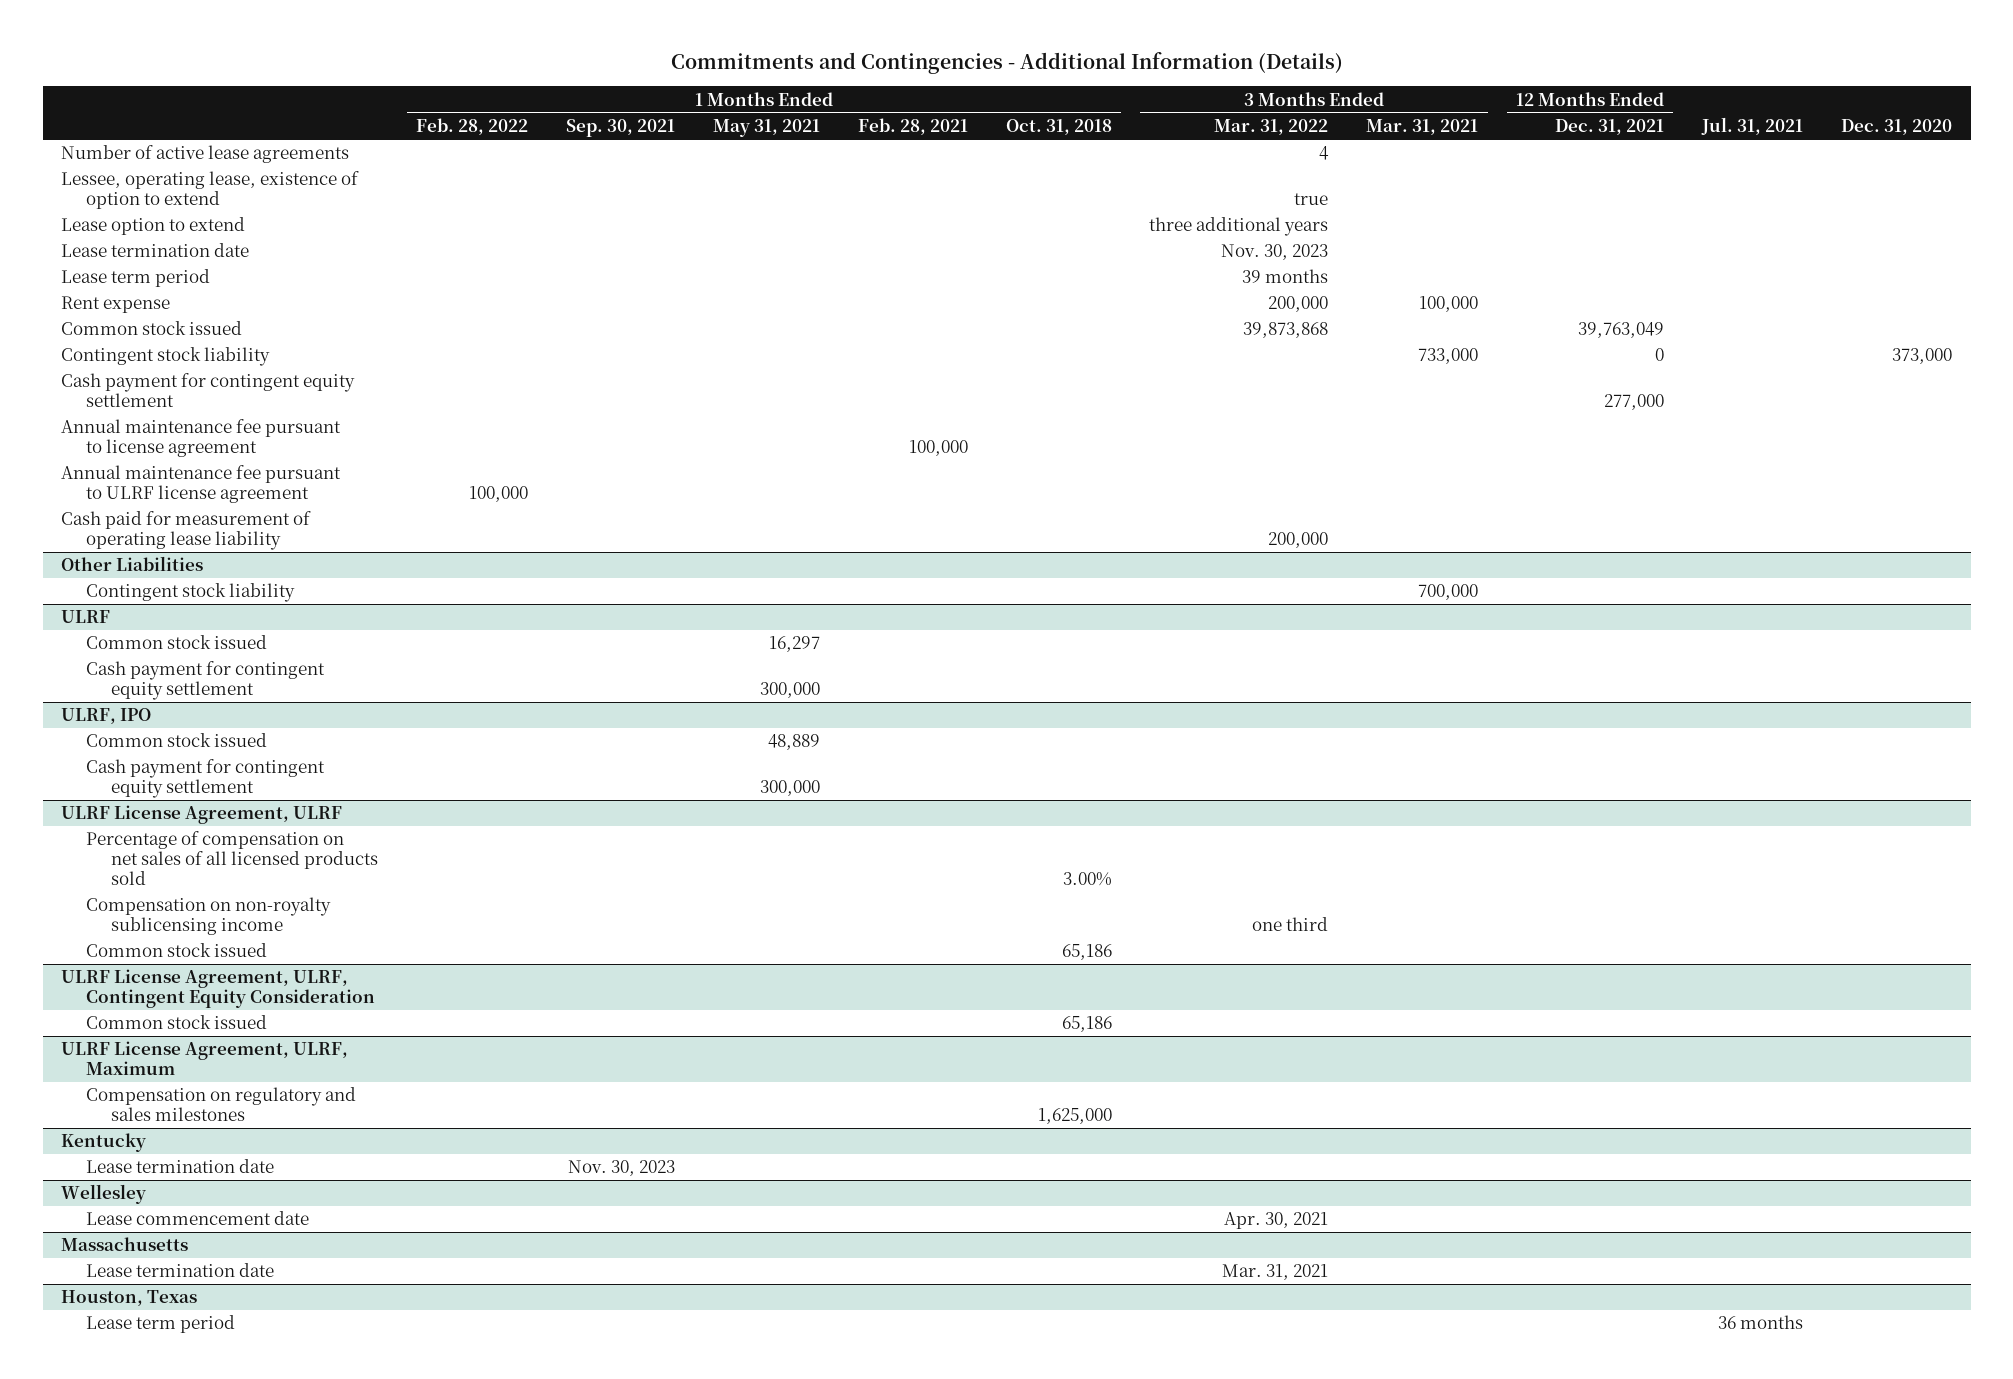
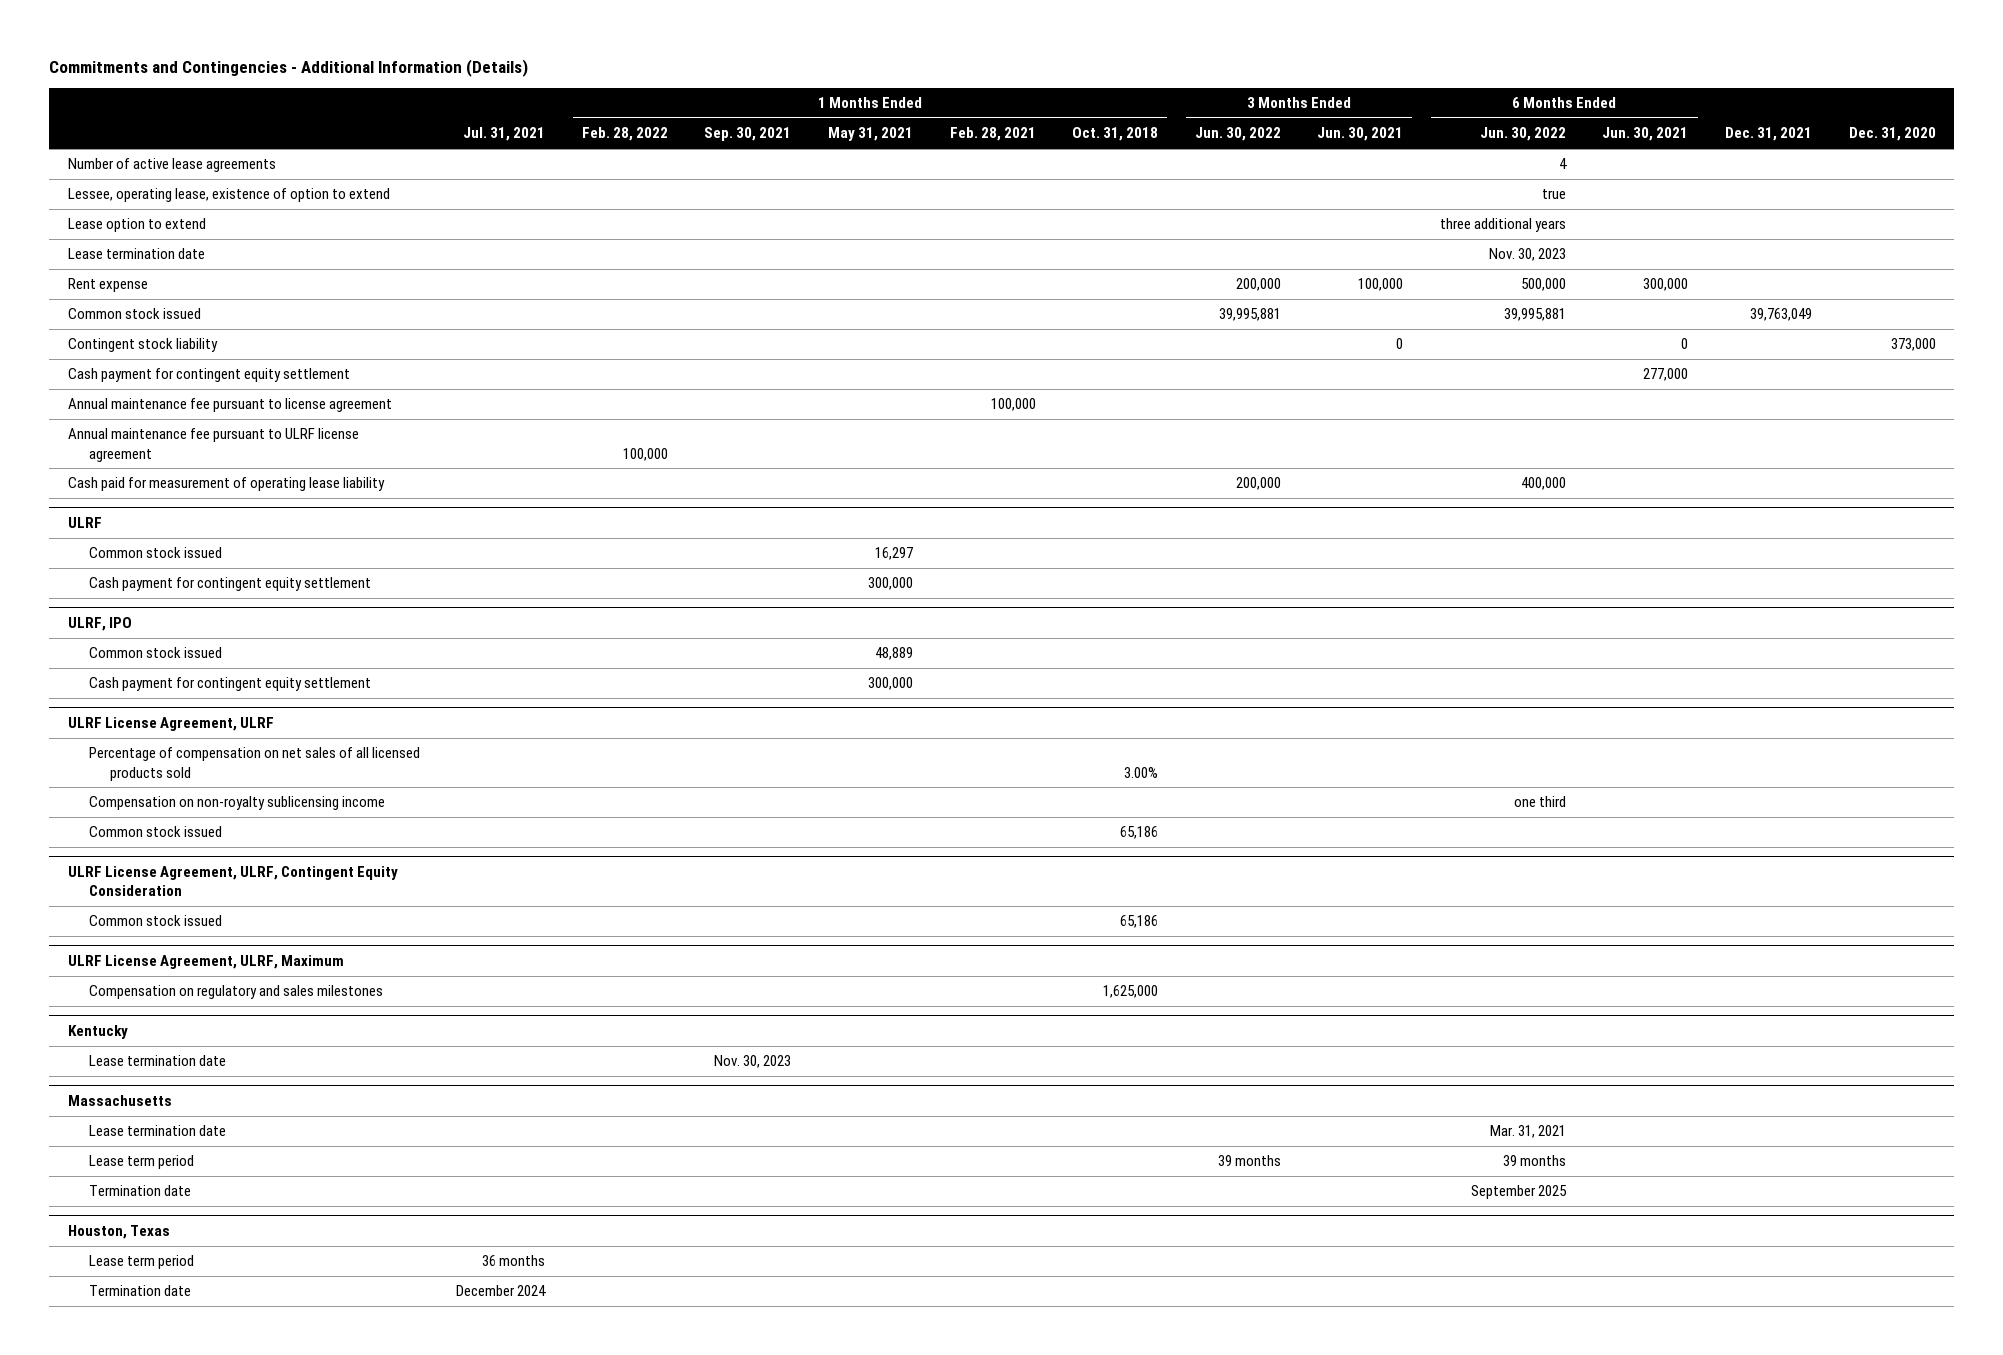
- | 1 Months Ended Feb. 28, 2022 | 1 Months Ended Sep. 30, 2021 | 1 Months Ended May 31, 2021 | 1 Months Ended Feb. 28, 2021 | 1 Months Ended Oct. 31, 2018 | 3 Months Ended Mar. 31, 2022 | 3 Months Ended Mar. 31, 2021 | 12 Months Ended Dec. 31, 2021 | Jul. 31, 2021 | Dec. 31, 2020
+ | Jul. 31, 2021 | 1 Months Ended Feb. 28, 2022 | 1 Months Ended Sep. 30, 2021 | 1 Months Ended May 31, 2021 | 1 Months Ended Feb. 28, 2021 | 1 Months Ended Oct. 31, 2018 | 3 Months Ended Jun. 30, 2022 | 3 Months Ended Jun. 30, 2021 | 6 Months Ended Jun. 30, 2022 | 6 Months Ended Jun. 30, 2021 | Dec. 31, 2021 | Dec. 31, 2020
- Lease term period | | | | | | 39 months | | | |
- Other Liabilities
- Contingent stock liability | | | | | | | 700,000 | | |
- Wellesley
- Lease commencement date | | | | | | Apr. 30, 2021 | | | |
@ Massachusetts
+ Lease term period | | | | | | | 39 months | | 39 months | | |
+ Termination date | | | | | | | | | September 2025 | | |
@ Houston, Texas
+ Termination date | December 2024 | | | | | | | | | | |

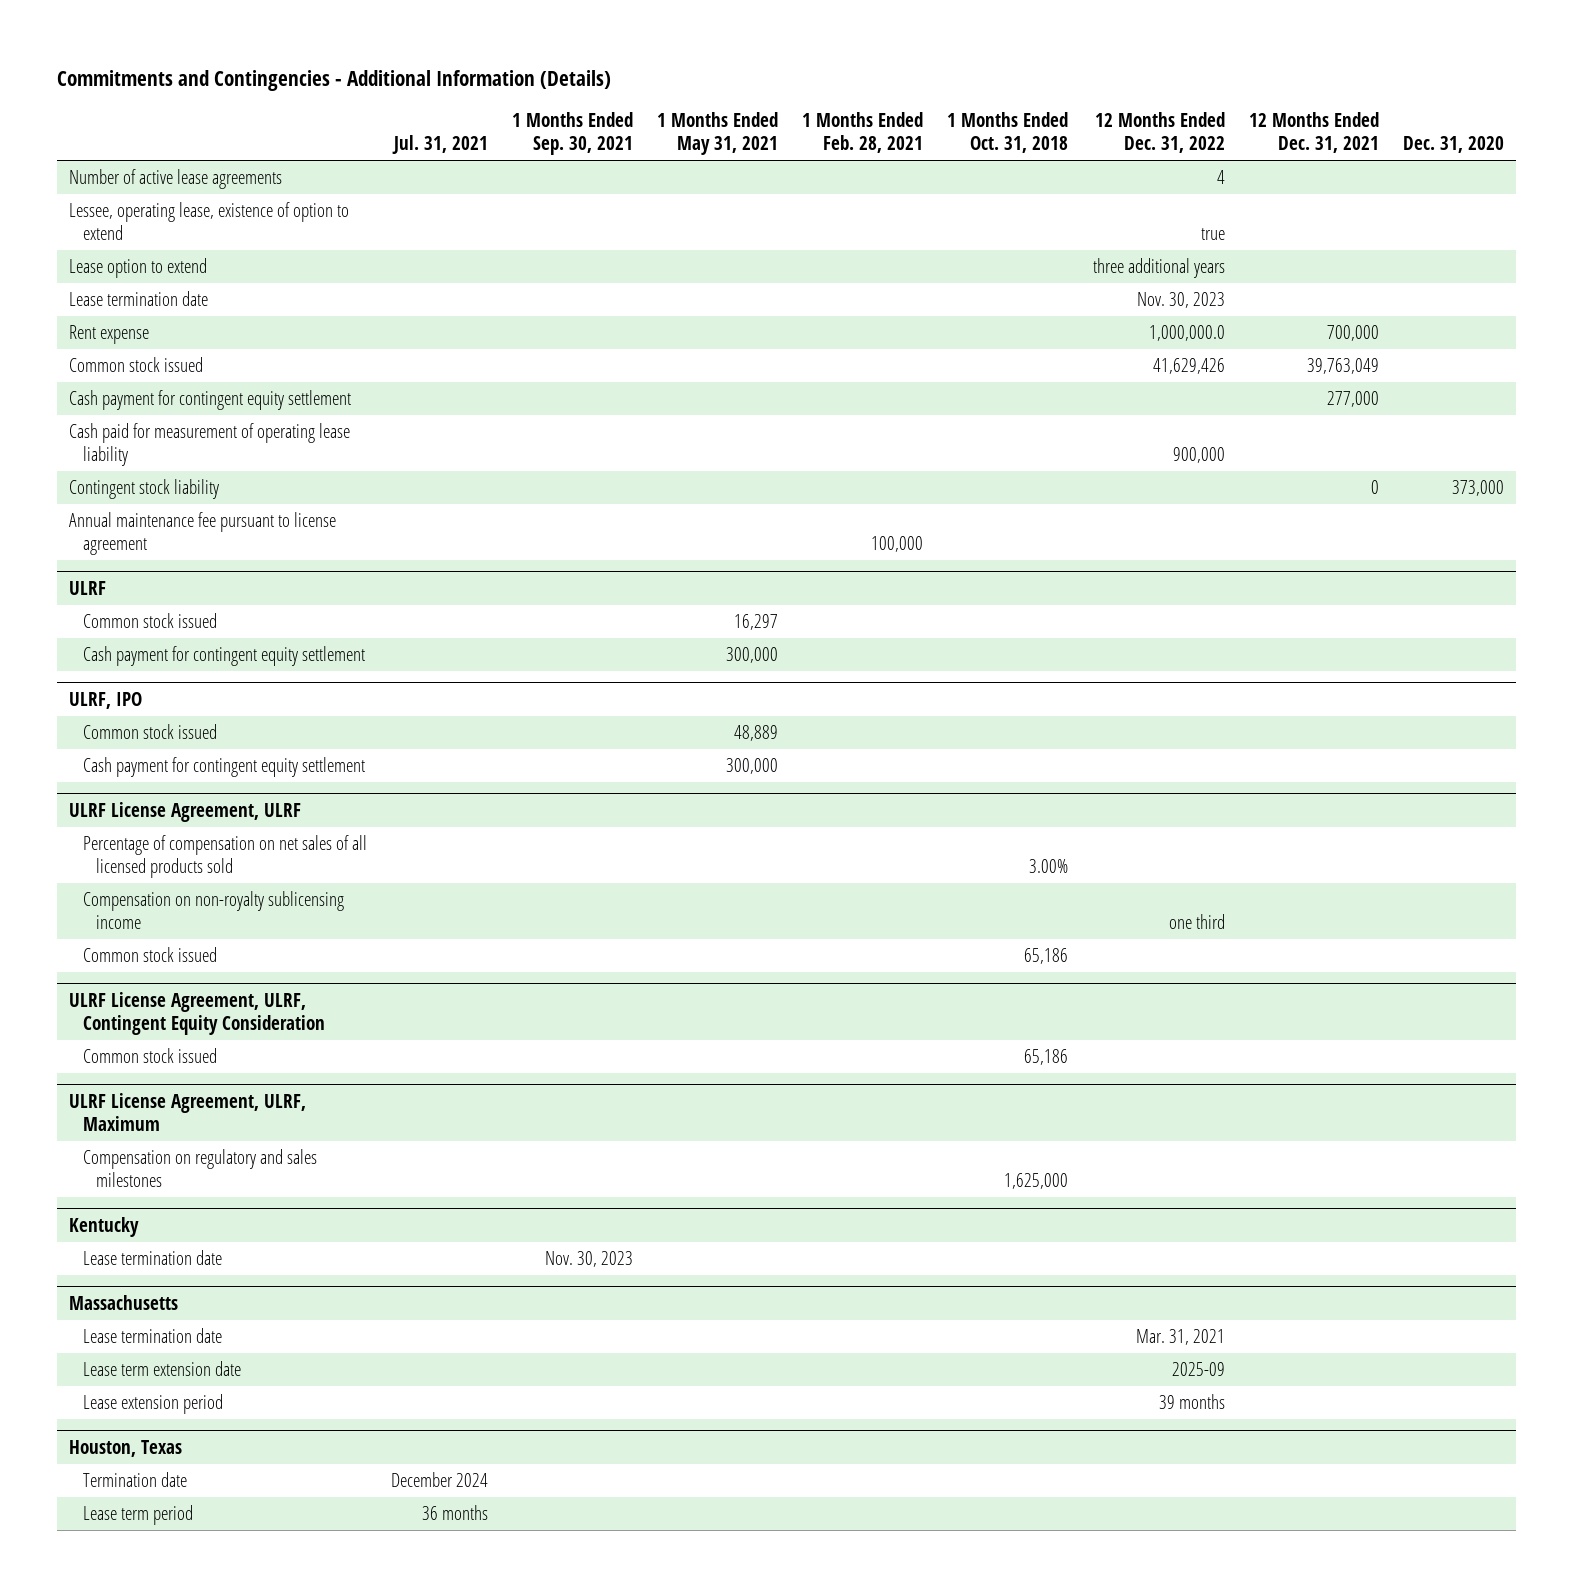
- | Jul. 31, 2021 | 1 Months Ended Feb. 28, 2022 | 1 Months Ended Sep. 30, 2021 | 1 Months Ended May 31, 2021 | 1 Months Ended Feb. 28, 2021 | 1 Months Ended Oct. 31, 2018 | 3 Months Ended Jun. 30, 2022 | 3 Months Ended Jun. 30, 2021 | 6 Months Ended Jun. 30, 2022 | 6 Months Ended Jun. 30, 2021 | Dec. 31, 2021 | Dec. 31, 2020
+ | Jul. 31, 2021 | 1 Months Ended Sep. 30, 2021 | 1 Months Ended May 31, 2021 | 1 Months Ended Feb. 28, 2021 | 1 Months Ended Oct. 31, 2018 | 12 Months Ended Dec. 31, 2022 | 12 Months Ended Dec. 31, 2021 | Dec. 31, 2020
- Annual maintenance fee pursuant to ULRF license agreement | | 100,000 | | | | | | | | | |
moved down: Contingent stock liability | | | | | | | 0 | 373,000
moved down: Annual maintenance fee pursuant to license agreement | | | | 100,000 | | | |
@ Massachusetts
- Lease term period | | | | | | | 39 months | | 39 months | | |
- Termination date | | | | | | | | | September 2025 | | |
+ Lease term extension date | | | | | | 2025-09 | |
+ Lease extension period | | | | | | 39 months | |
@ Houston, Texas
moved down: Lease term period | 36 months | | | | | | |

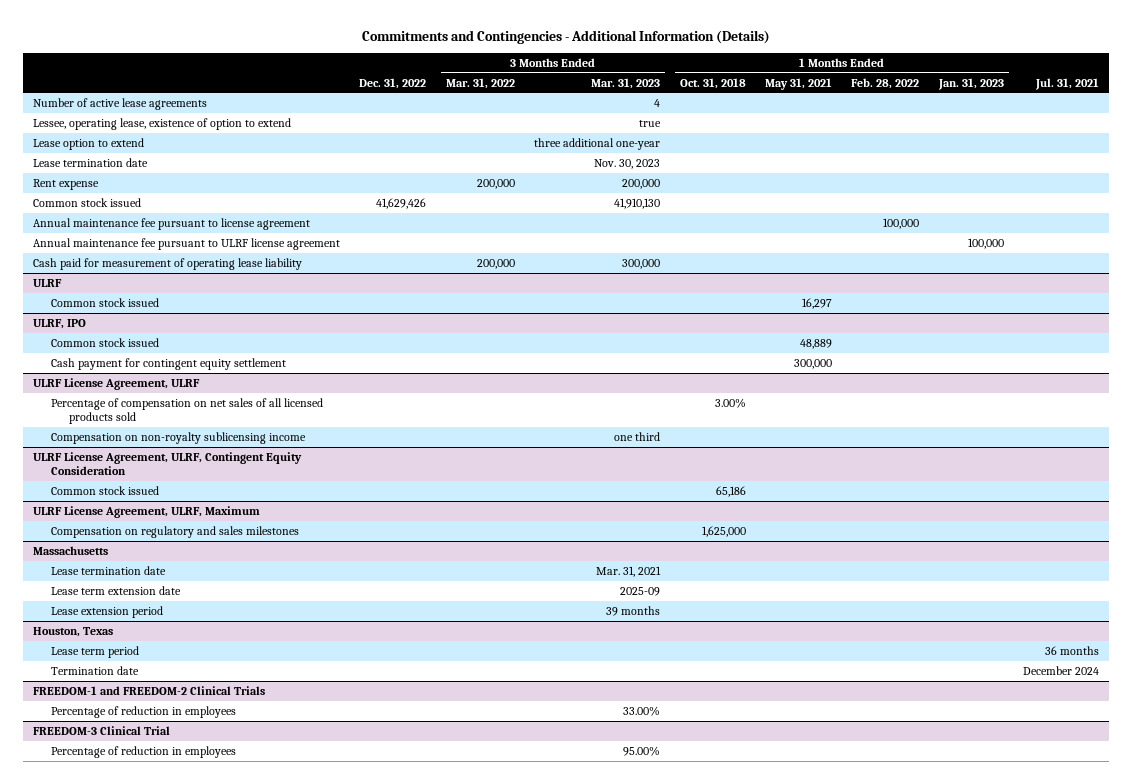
- | Jul. 31, 2021 | 1 Months Ended Sep. 30, 2021 | 1 Months Ended May 31, 2021 | 1 Months Ended Feb. 28, 2021 | 1 Months Ended Oct. 31, 2018 | 12 Months Ended Dec. 31, 2022 | 12 Months Ended Dec. 31, 2021 | Dec. 31, 2020
+ | Dec. 31, 2022 | 3 Months Ended Mar. 31, 2022 | 3 Months Ended Mar. 31, 2023 | 1 Months Ended Oct. 31, 2018 | 1 Months Ended May 31, 2021 | 1 Months Ended Feb. 28, 2022 | 1 Months Ended Jan. 31, 2023 | Jul. 31, 2021
- Cash payment for contingent equity settlement | | | | | | | 277,000 |
- Contingent stock liability | | | | | | | 0 | 373,000
+ Annual maintenance fee pursuant to ULRF license agreement | | | | | | | 100,000 |
moved down: Cash paid for measurement of operating lease liability | | 200,000 | 300,000 | | | | |
@ ULRF
- Cash payment for contingent equity settlement | | | 300,000 | | | | |
@ ULRF License Agreement, ULRF
- Common stock issued | | | | | 65,186 | | |
- Kentucky
- Lease termination date | | Nov. 30, 2023 | | | | | |
@ Houston, Texas
moved down: Termination date | | | | | | | | December 2024
+ FREEDOM-1 and FREEDOM-2 Clinical Trials
+ Percentage of reduction in employees | | | 33.00% | | | | |
+ FREEDOM-3 Clinical Trial
+ Percentage of reduction in employees | | | 95.00% | | | | |

